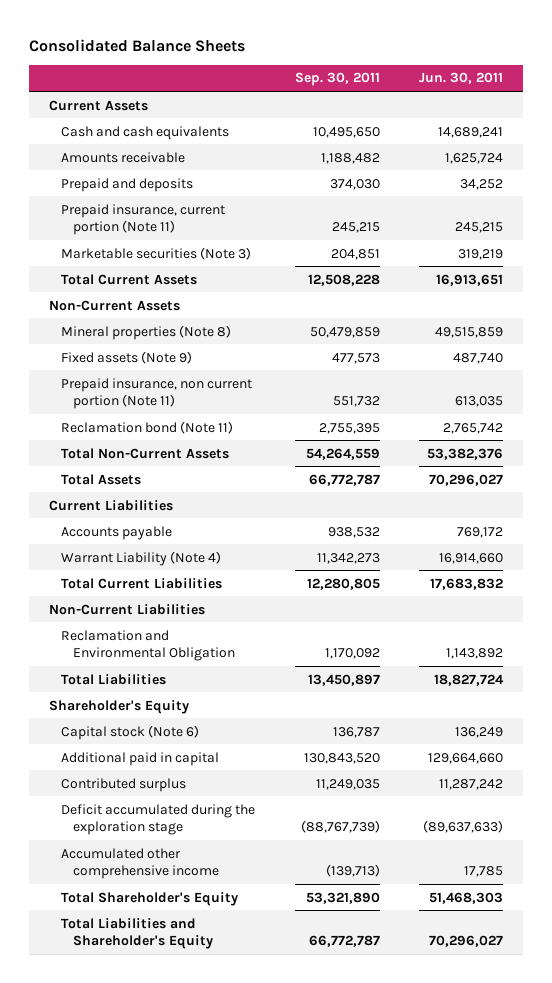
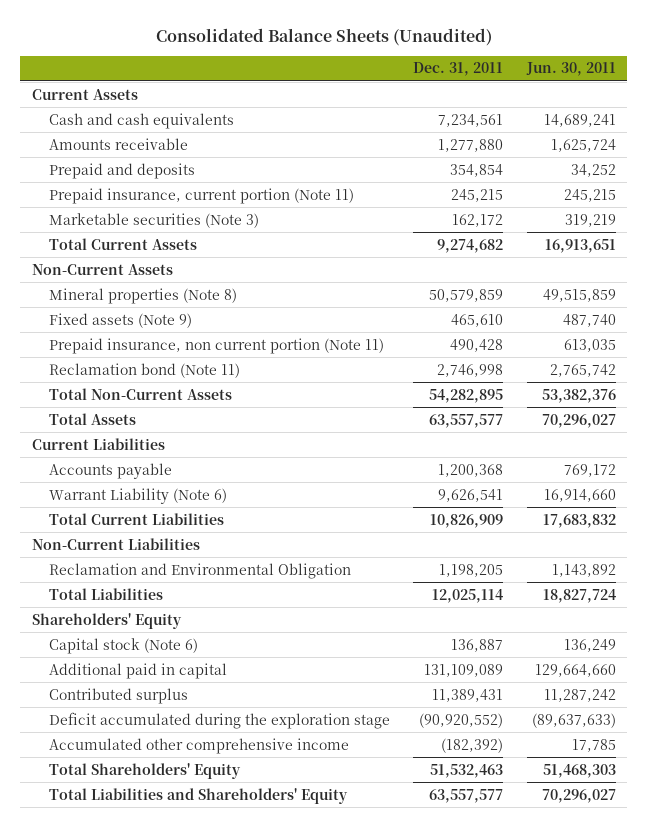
- Consolidated Balance Sheets
+ Consolidated Balance Sheets (Unaudited)
- | Sep. 30, 2011 | Jun. 30, 2011
+ | Dec. 31, 2011 | Jun. 30, 2011
- Warrant Liability (Note 4) | 11,342,273 | 16,914,660
+ Warrant Liability (Note 6) | 9,626,541 | 16,914,660
- Shareholder's Equity
+ Shareholders' Equity
- Total Shareholder's Equity | 53,321,890 | 51,468,303
- Total Liabilities and Shareholder's Equity | 66,772,787 | 70,296,027
+ Total Shareholders' Equity | 51,532,463 | 51,468,303
+ Total Liabilities and Shareholders' Equity | 63,557,577 | 70,296,027

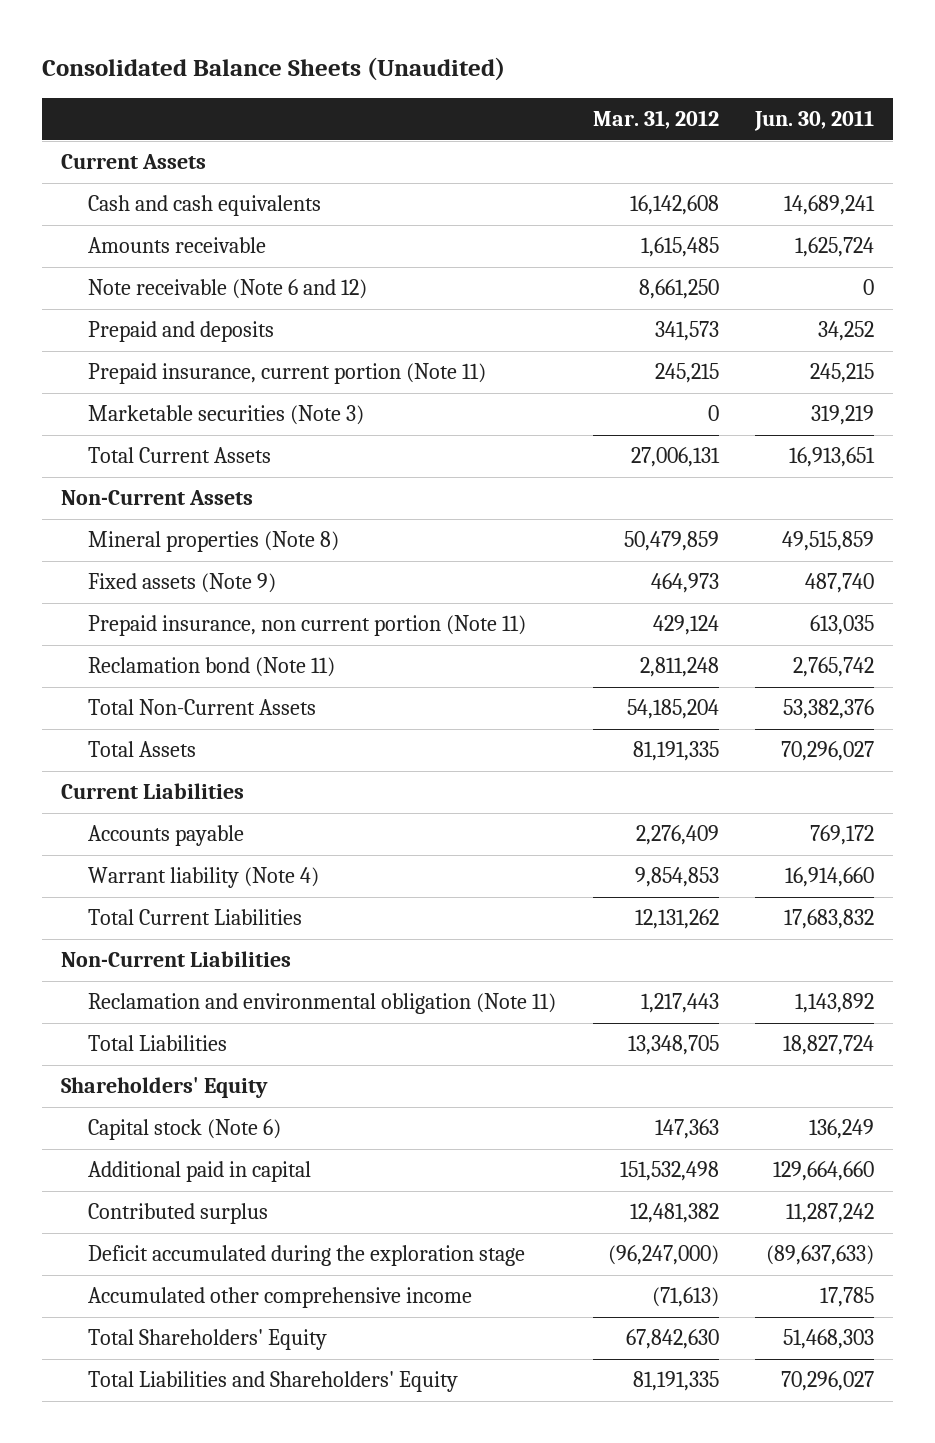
- | Dec. 31, 2011 | Jun. 30, 2011
+ | Mar. 31, 2012 | Jun. 30, 2011
+ Note receivable (Note 6 and 12) | 8,661,250 | 0
- Warrant Liability (Note 6) | 9,626,541 | 16,914,660
+ Warrant liability (Note 4) | 9,854,853 | 16,914,660
- Reclamation and Environmental Obligation | 1,198,205 | 1,143,892
+ Reclamation and environmental obligation (Note 11) | 1,217,443 | 1,143,892

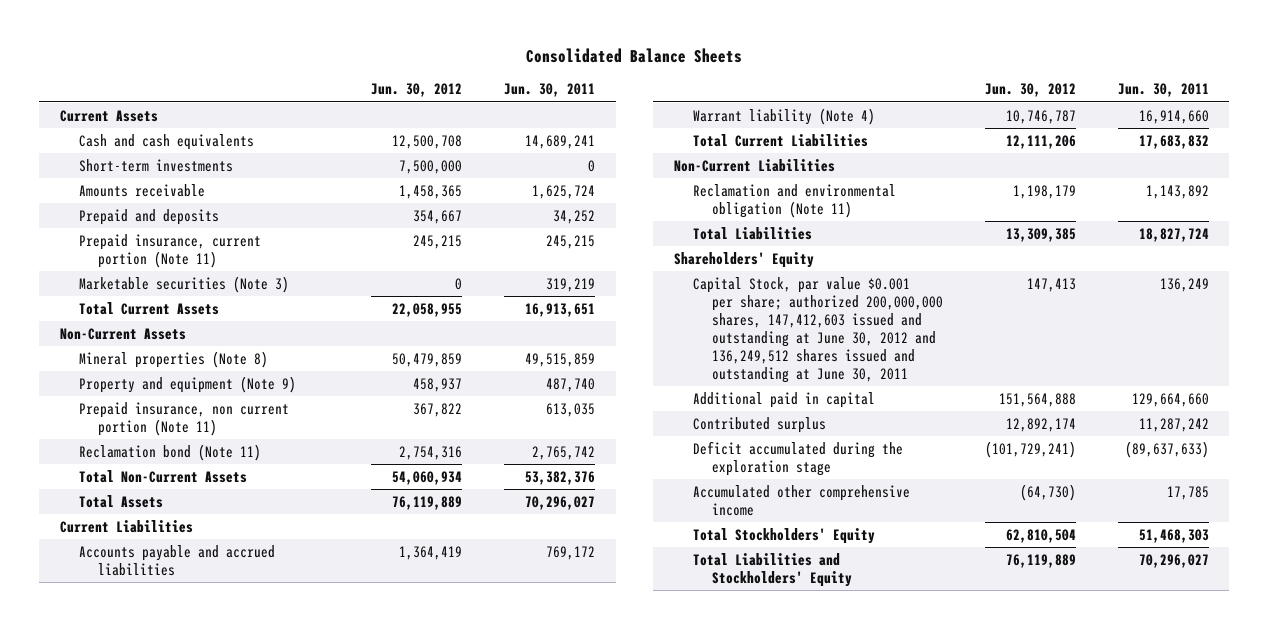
- Consolidated Balance Sheets (Unaudited)
+ Consolidated Balance Sheets
- | Mar. 31, 2012 | Jun. 30, 2011
+ | Jun. 30, 2012 | Jun. 30, 2011
+ Short-term investments | 7,500,000 | 0
- Note receivable (Note 6 and 12) | 8,661,250 | 0
- Fixed assets (Note 9) | 464,973 | 487,740
+ Property and equipment (Note 9) | 458,937 | 487,740
- Accounts payable | 2,276,409 | 769,172
+ Accounts payable and accrued liabilities | 1,364,419 | 769,172
- Capital stock (Note 6) | 147,363 | 136,249
+ Capital Stock, par value $0.001 per share; authorized 200,000,000 shares, 147,412,603 issued and outstanding at June 30, 2012 and 136,249,512 shares issued and outstanding at June 30, 2011 | 147,413 | 136,249
- Total Shareholders' Equity | 67,842,630 | 51,468,303
- Total Liabilities and Shareholders' Equity | 81,191,335 | 70,296,027
+ Total Stockholders' Equity | 62,810,504 | 51,468,303
+ Total Liabilities and Stockholders' Equity | 76,119,889 | 70,296,027

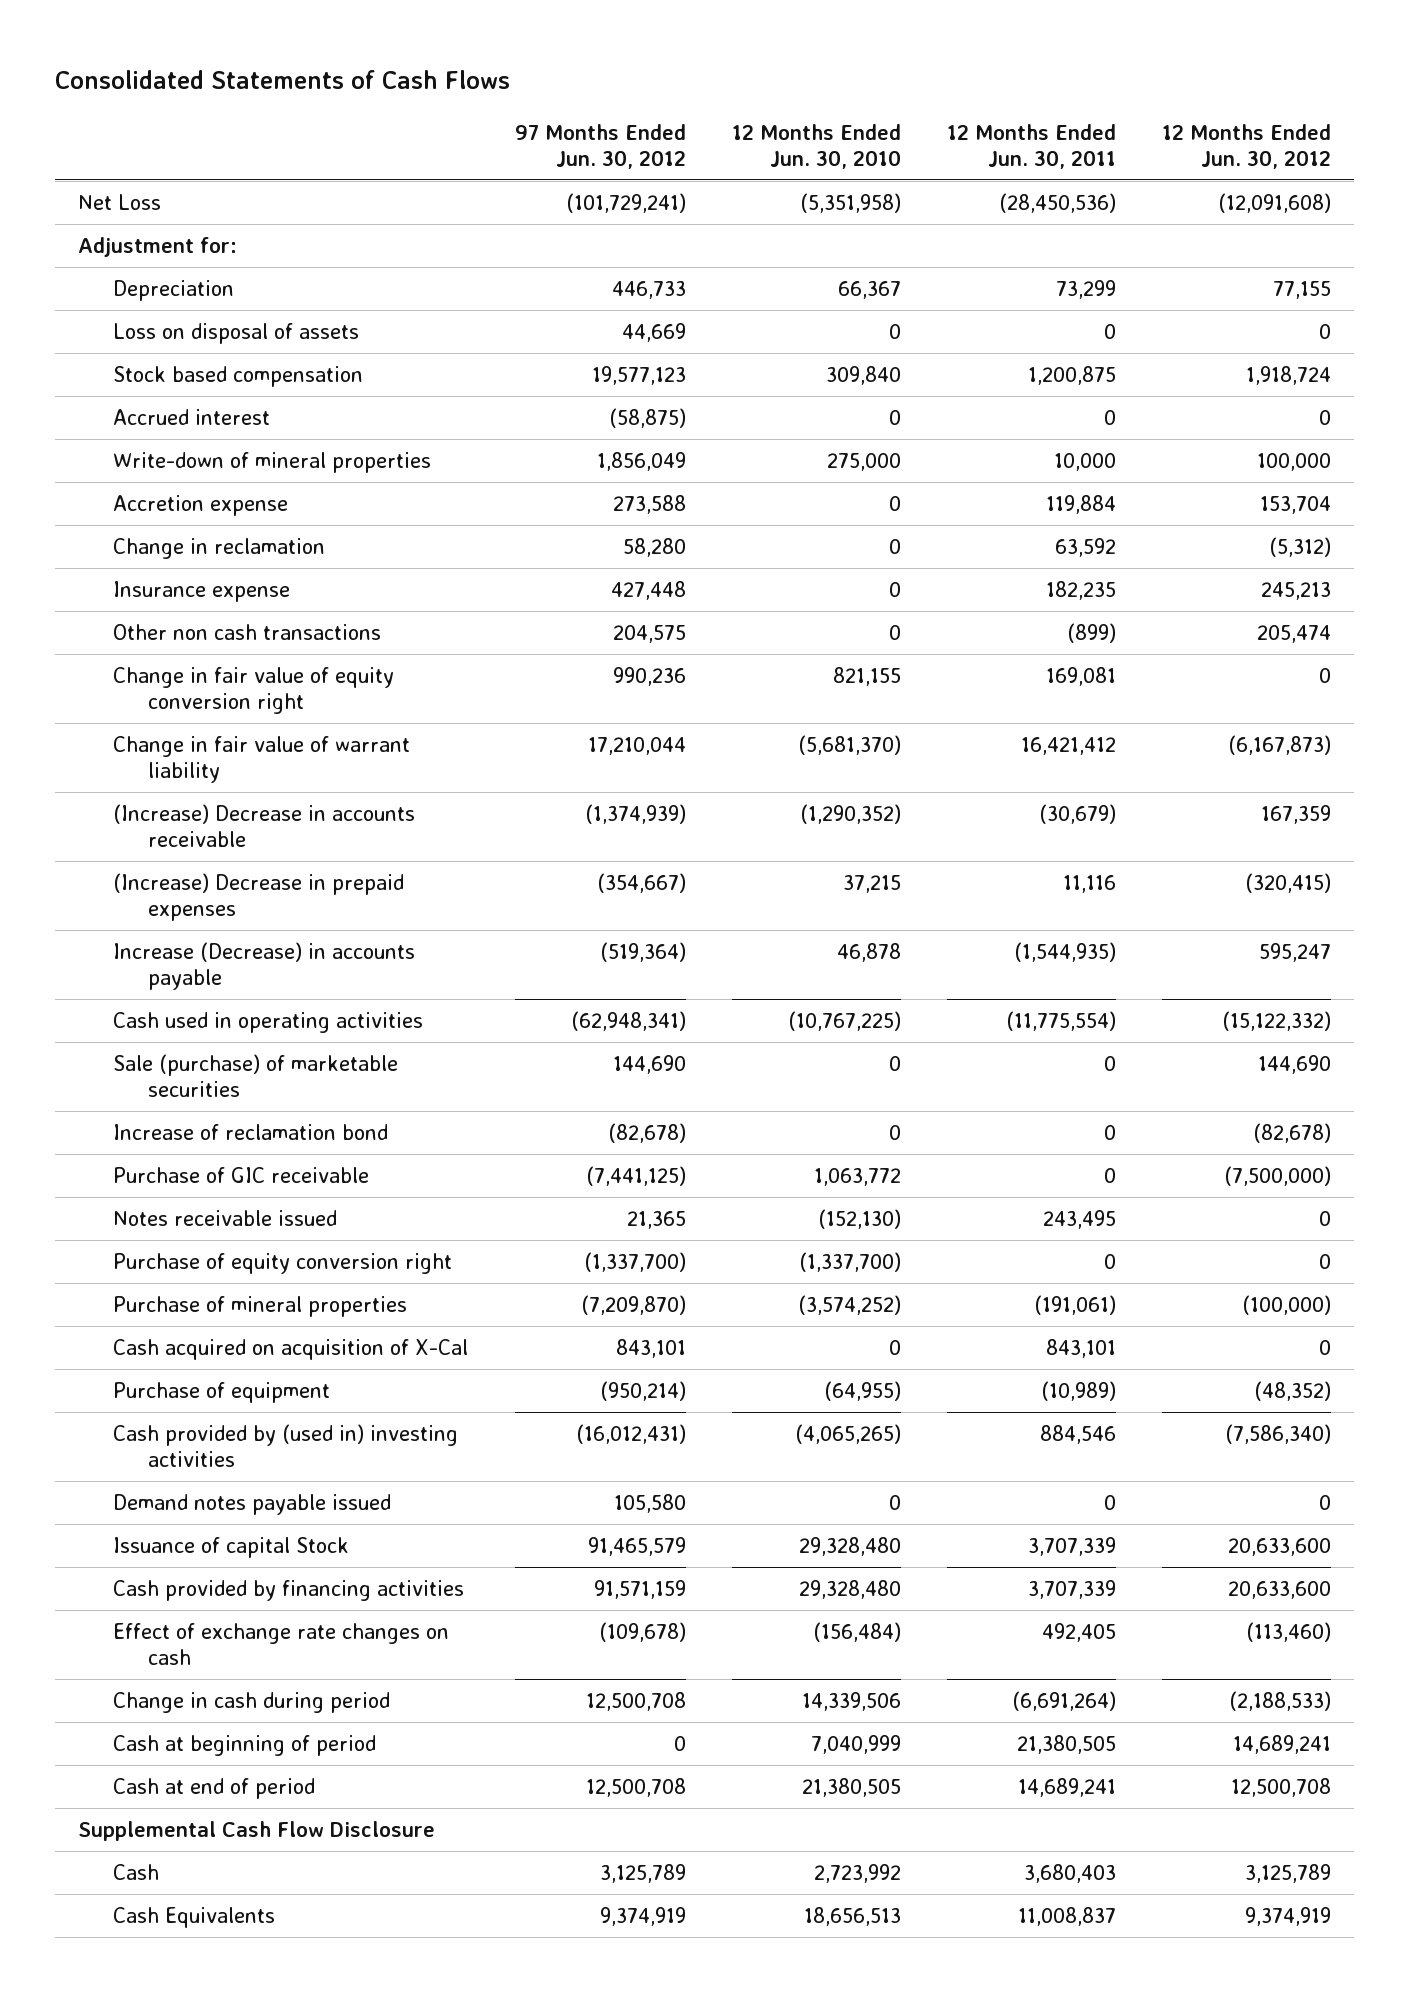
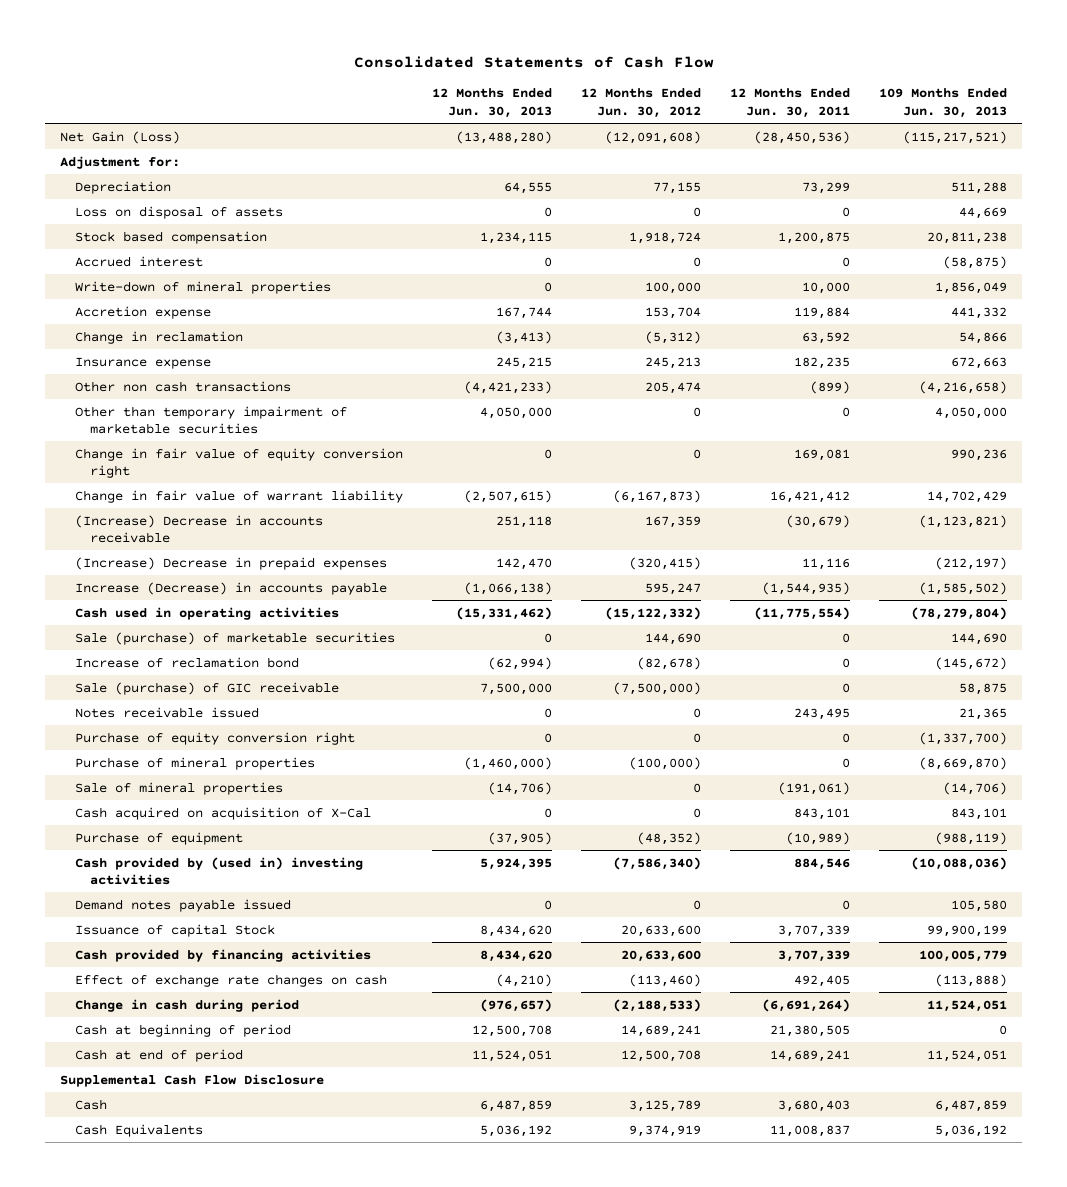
- Consolidated Statements of Cash Flows
+ Consolidated Statements of Cash Flow
- | 97 Months Ended Jun. 30, 2012 | 12 Months Ended Jun. 30, 2010 | 12 Months Ended Jun. 30, 2011 | 12 Months Ended Jun. 30, 2012
+ | 12 Months Ended Jun. 30, 2013 | 12 Months Ended Jun. 30, 2012 | 12 Months Ended Jun. 30, 2011 | 109 Months Ended Jun. 30, 2013
- Net Loss | (101,729,241) | (5,351,958) | (28,450,536) | (12,091,608)
+ Net Gain (Loss) | (13,488,280) | (12,091,608) | (28,450,536) | (115,217,521)
+ Other than temporary impairment of marketable securities | 4,050,000 | 0 | 0 | 4,050,000
- Purchase of GIC receivable | (7,441,125) | 1,063,772 | 0 | (7,500,000)
+ Sale (purchase) of GIC receivable | 7,500,000 | (7,500,000) | 0 | 58,875
- Purchase of mineral properties | (7,209,870) | (3,574,252) | (191,061) | (100,000)
+ Purchase of mineral properties | (1,460,000) | (100,000) | 0 | (8,669,870)
+ Sale of mineral properties | (14,706) | 0 | (191,061) | (14,706)

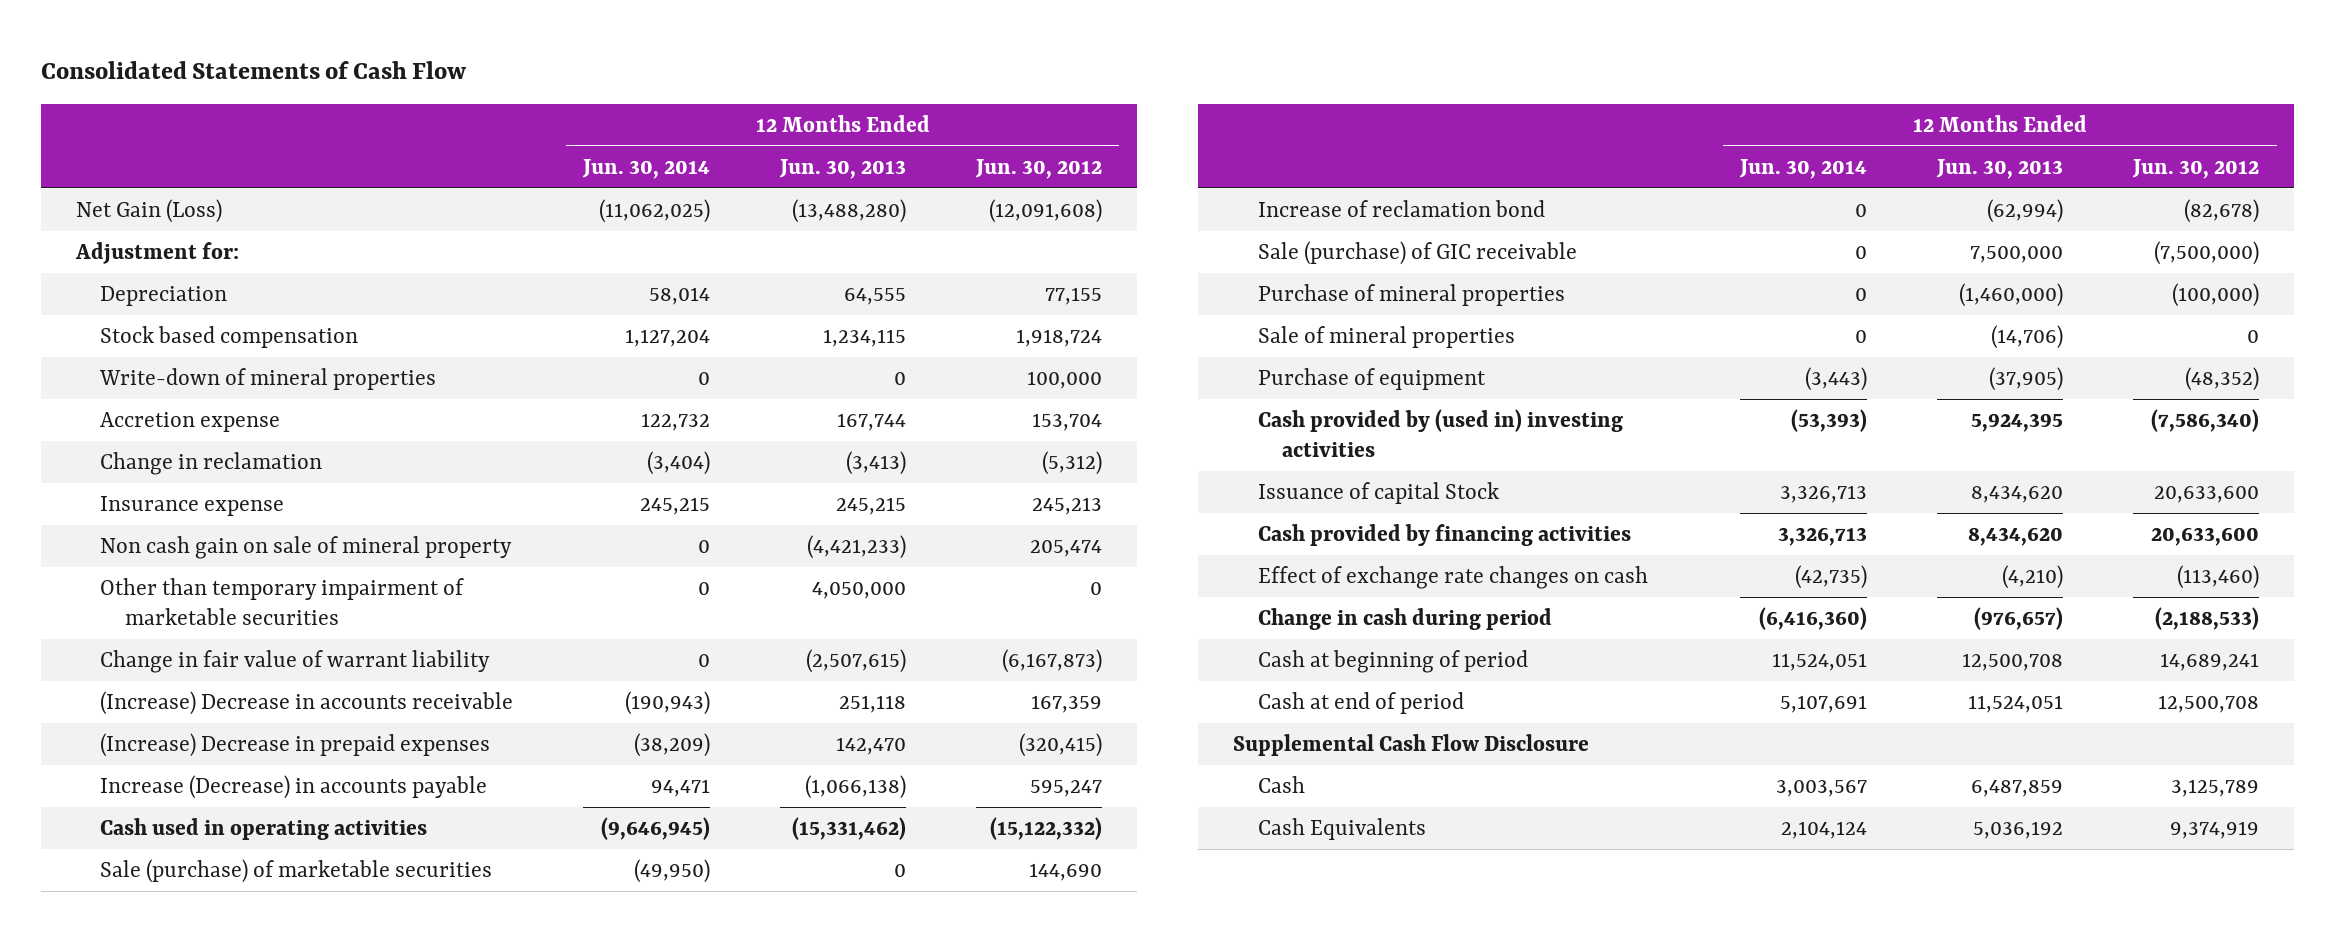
- | 12 Months Ended Jun. 30, 2013 | 12 Months Ended Jun. 30, 2012 | 12 Months Ended Jun. 30, 2011 | 109 Months Ended Jun. 30, 2013
+ | 12 Months Ended Jun. 30, 2014 | 12 Months Ended Jun. 30, 2013 | 12 Months Ended Jun. 30, 2012
- Loss on disposal of assets | 0 | 0 | 0 | 44,669
- Accrued interest | 0 | 0 | 0 | (58,875)
- Other non cash transactions | (4,421,233) | 205,474 | (899) | (4,216,658)
+ Non cash gain on sale of mineral property | 0 | (4,421,233) | 205,474
- Change in fair value of equity conversion right | 0 | 0 | 169,081 | 990,236
- Notes receivable issued | 0 | 0 | 243,495 | 21,365
- Purchase of equity conversion right | 0 | 0 | 0 | (1,337,700)
- Cash acquired on acquisition of X-Cal | 0 | 0 | 843,101 | 843,101
- Demand notes payable issued | 0 | 0 | 0 | 105,580

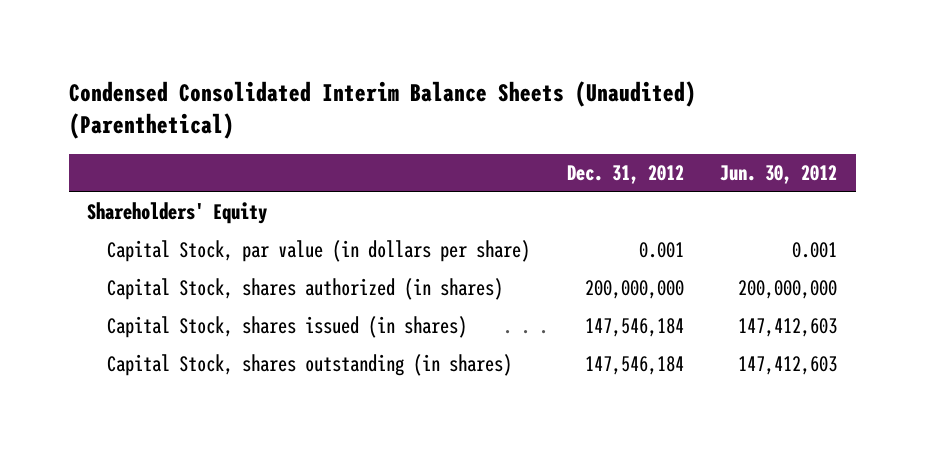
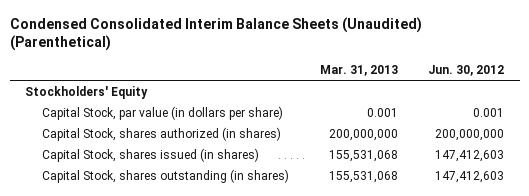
- | Dec. 31, 2012 | Jun. 30, 2012
+ | Mar. 31, 2013 | Jun. 30, 2012
- Shareholders' Equity
+ Stockholders' Equity

